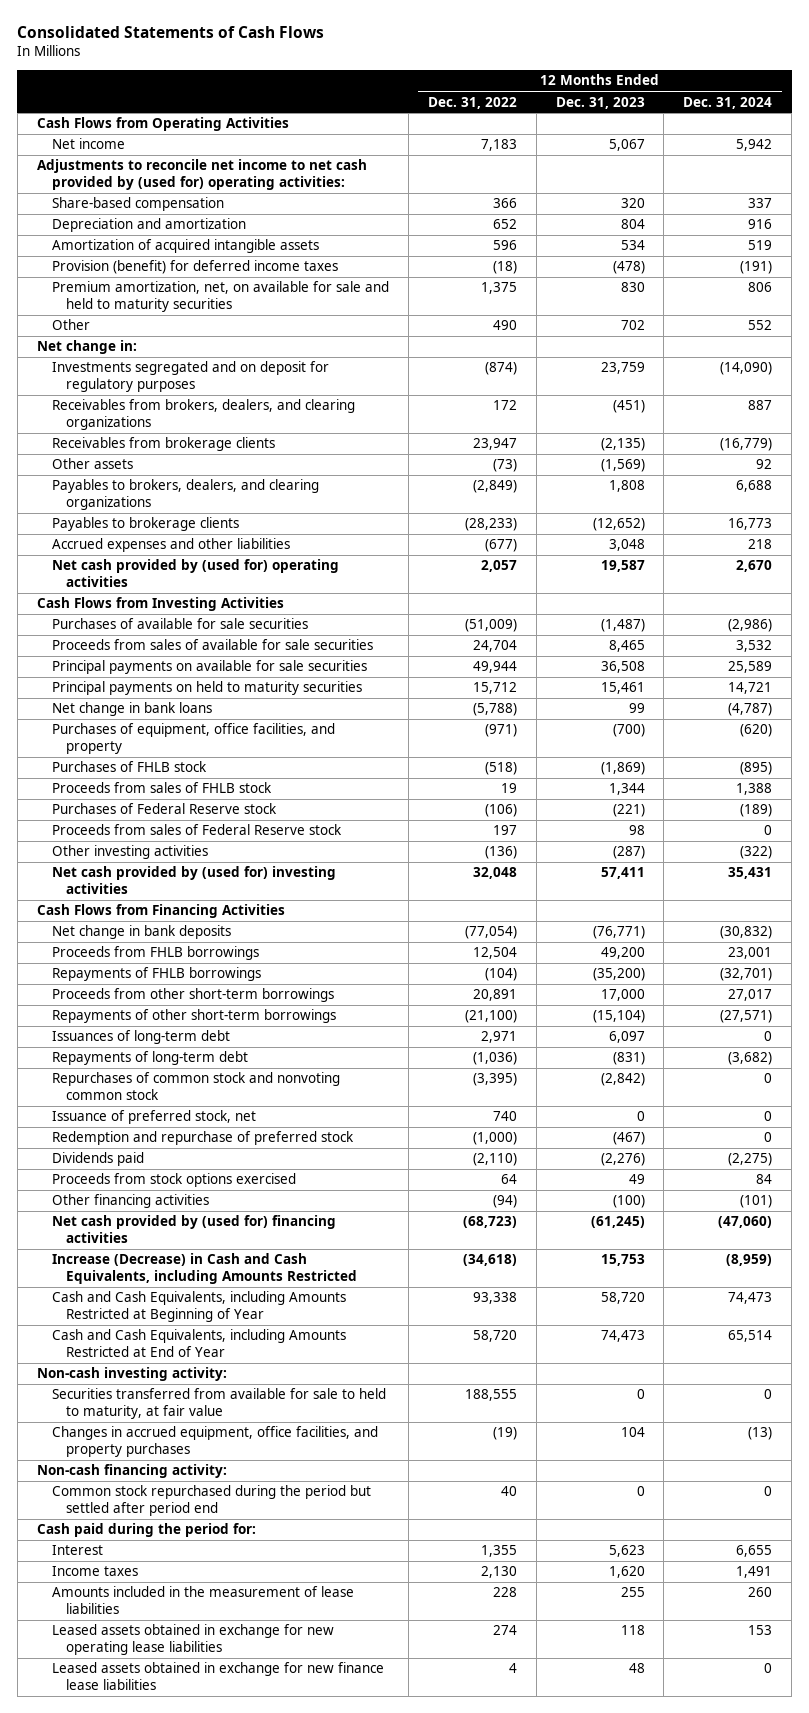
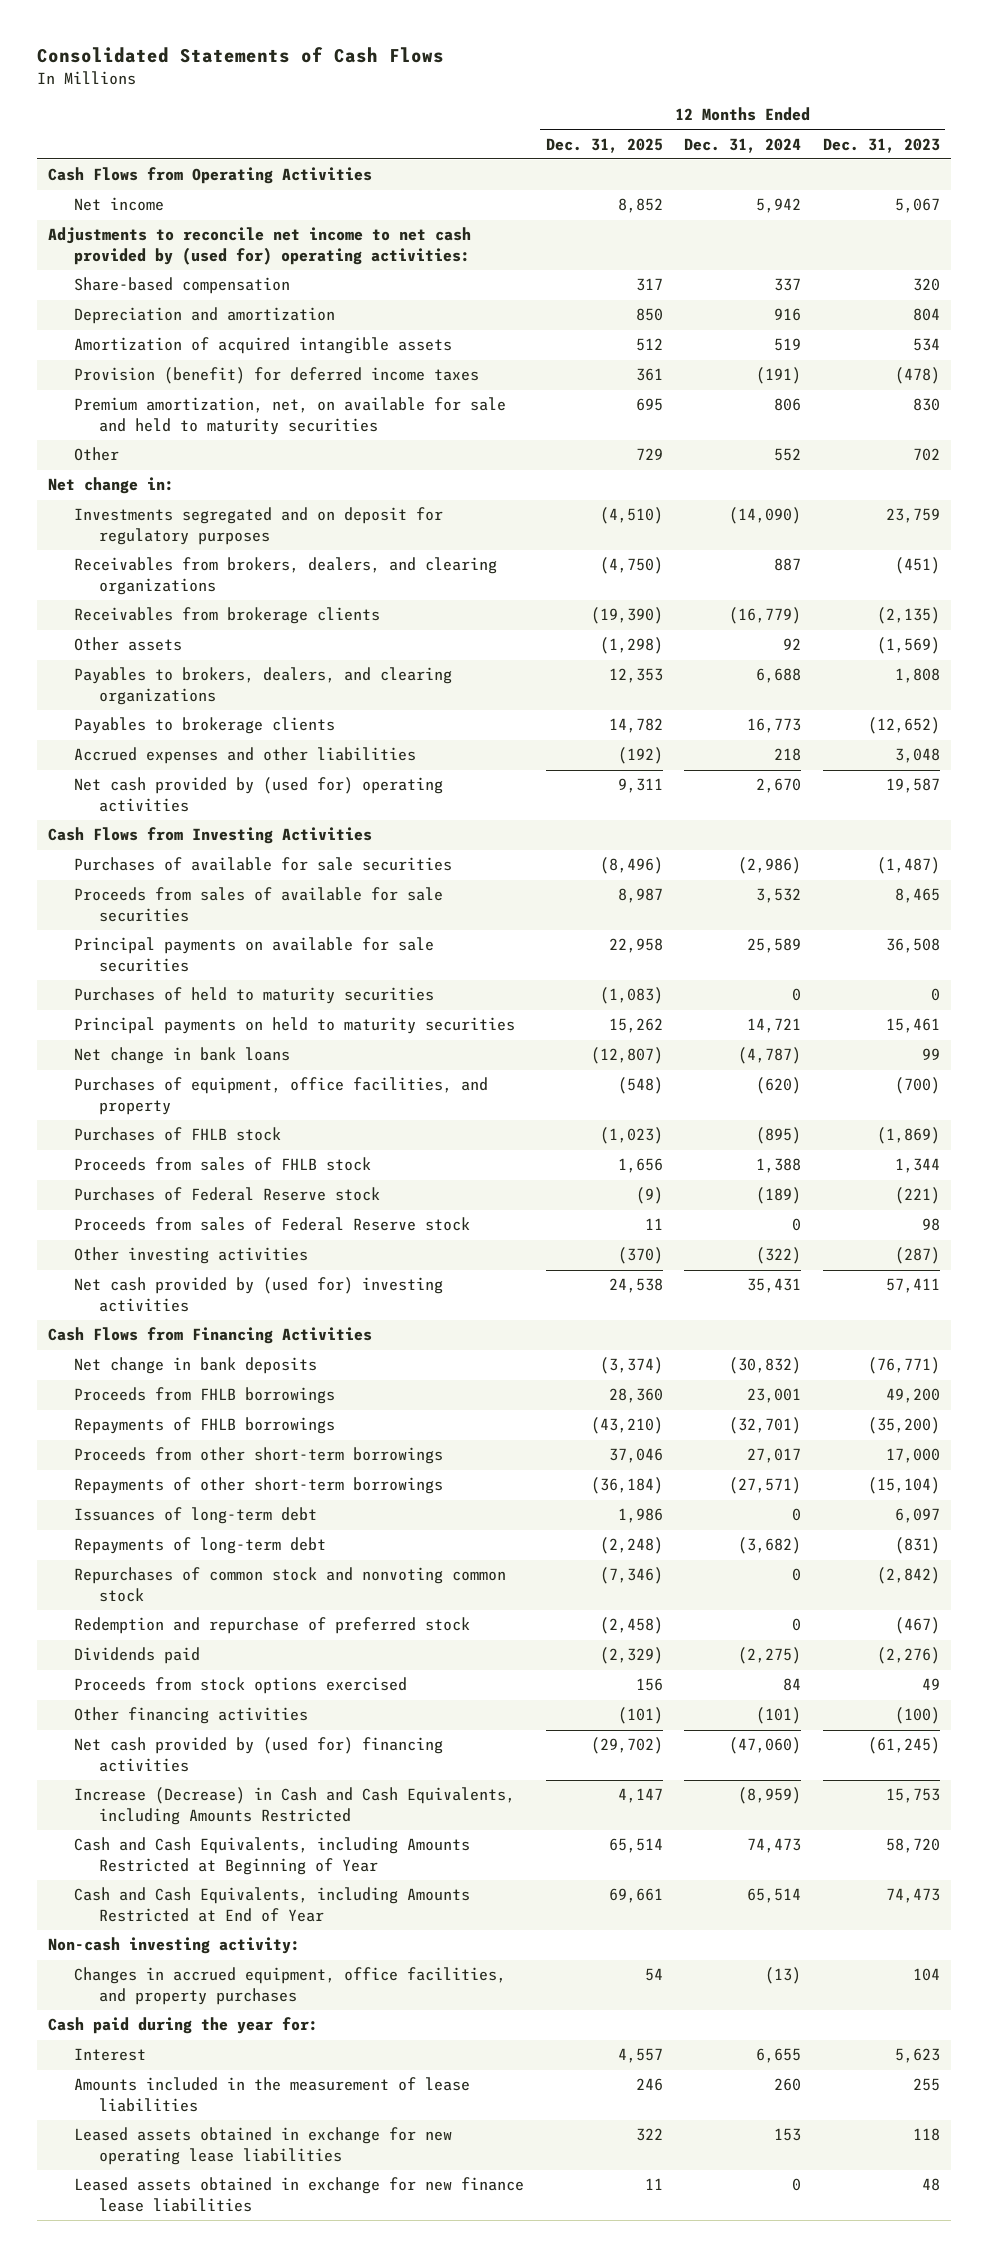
- | 12 Months Ended Dec. 31, 2022 | 12 Months Ended Dec. 31, 2023 | 12 Months Ended Dec. 31, 2024
+ | 12 Months Ended Dec. 31, 2025 | 12 Months Ended Dec. 31, 2024 | 12 Months Ended Dec. 31, 2023
+ Purchases of held to maturity securities | (1,083) | 0 | 0
- Issuance of preferred stock, net | 740 | 0 | 0
- Securities transferred from available for sale to held to maturity, at fair value | 188,555 | 0 | 0
- Non-cash financing activity:
- Common stock repurchased during the period but settled after period end | 40 | 0 | 0
- Cash paid during the period for:
+ Cash paid during the year for:
- Income taxes | 2,130 | 1,620 | 1,491

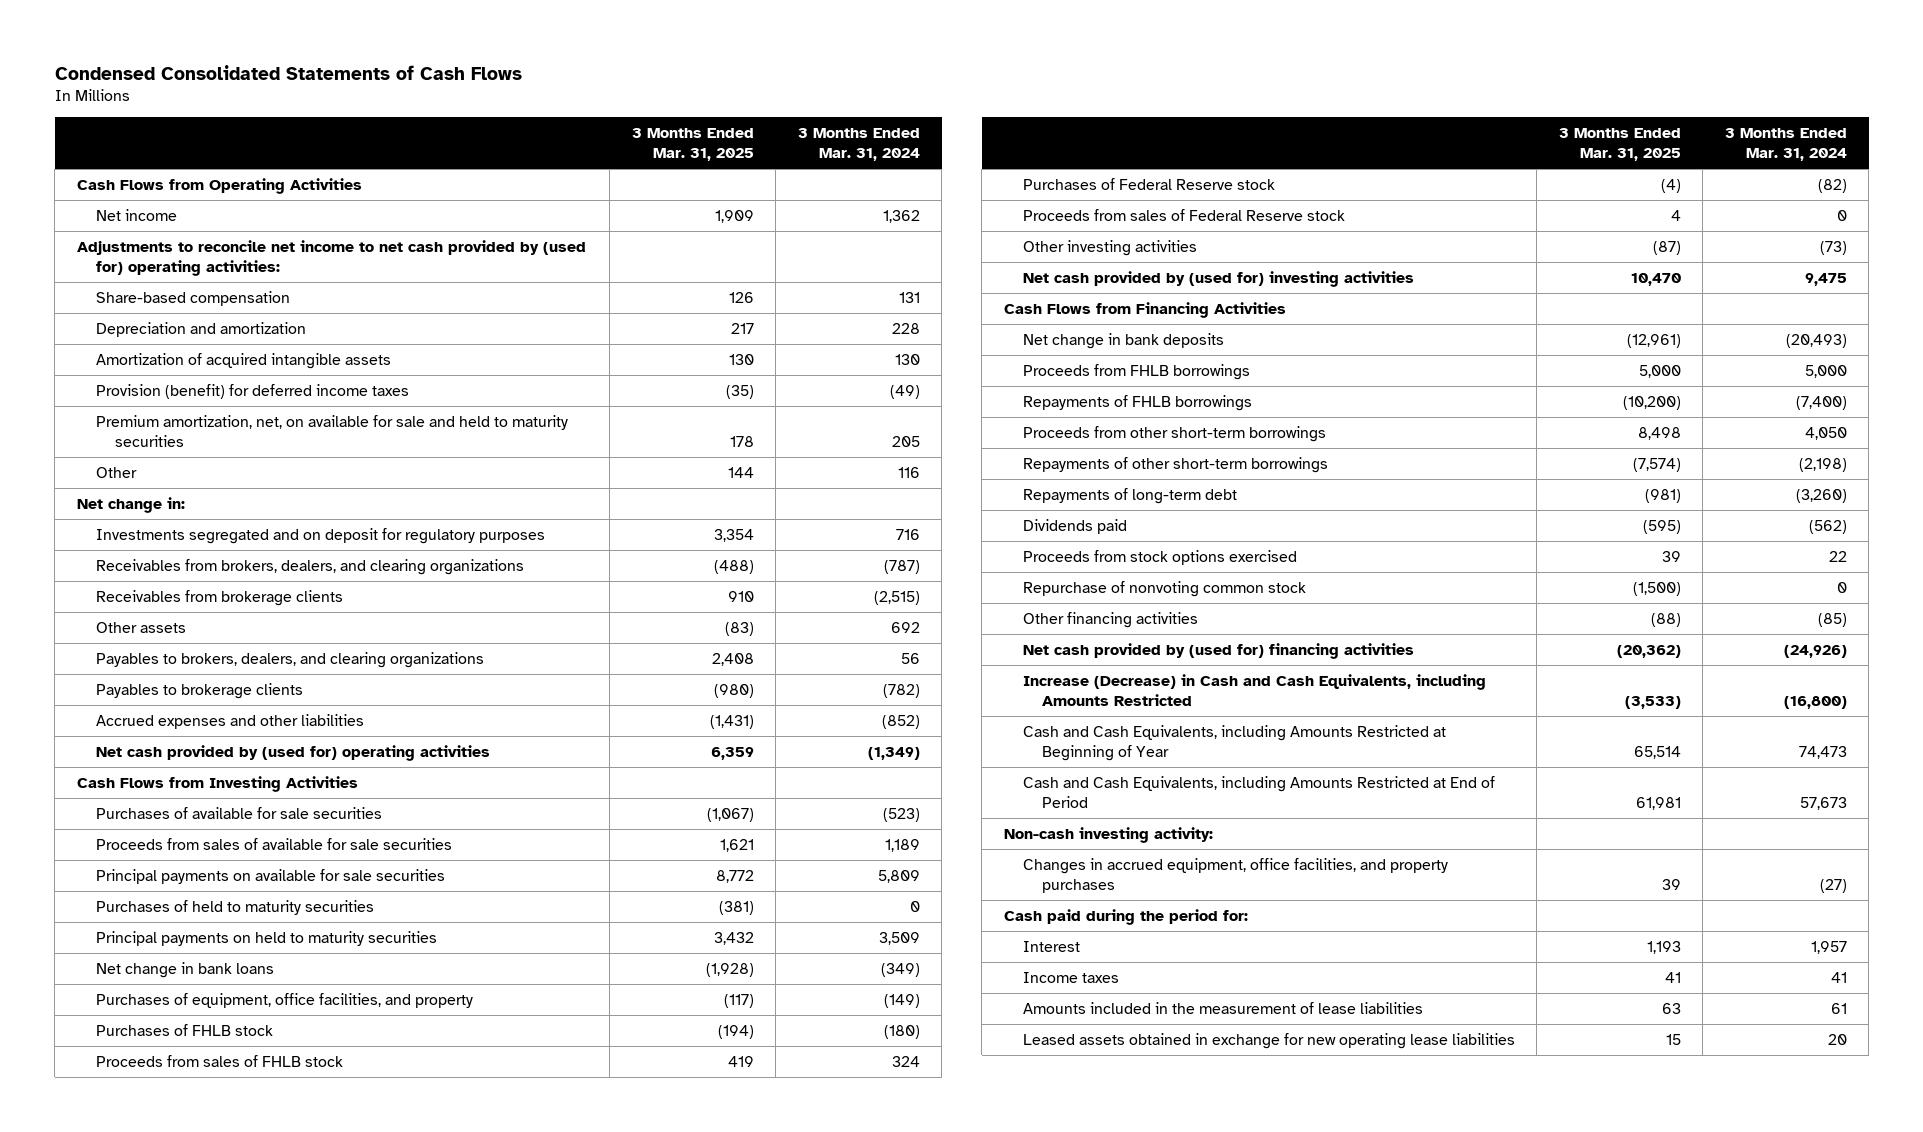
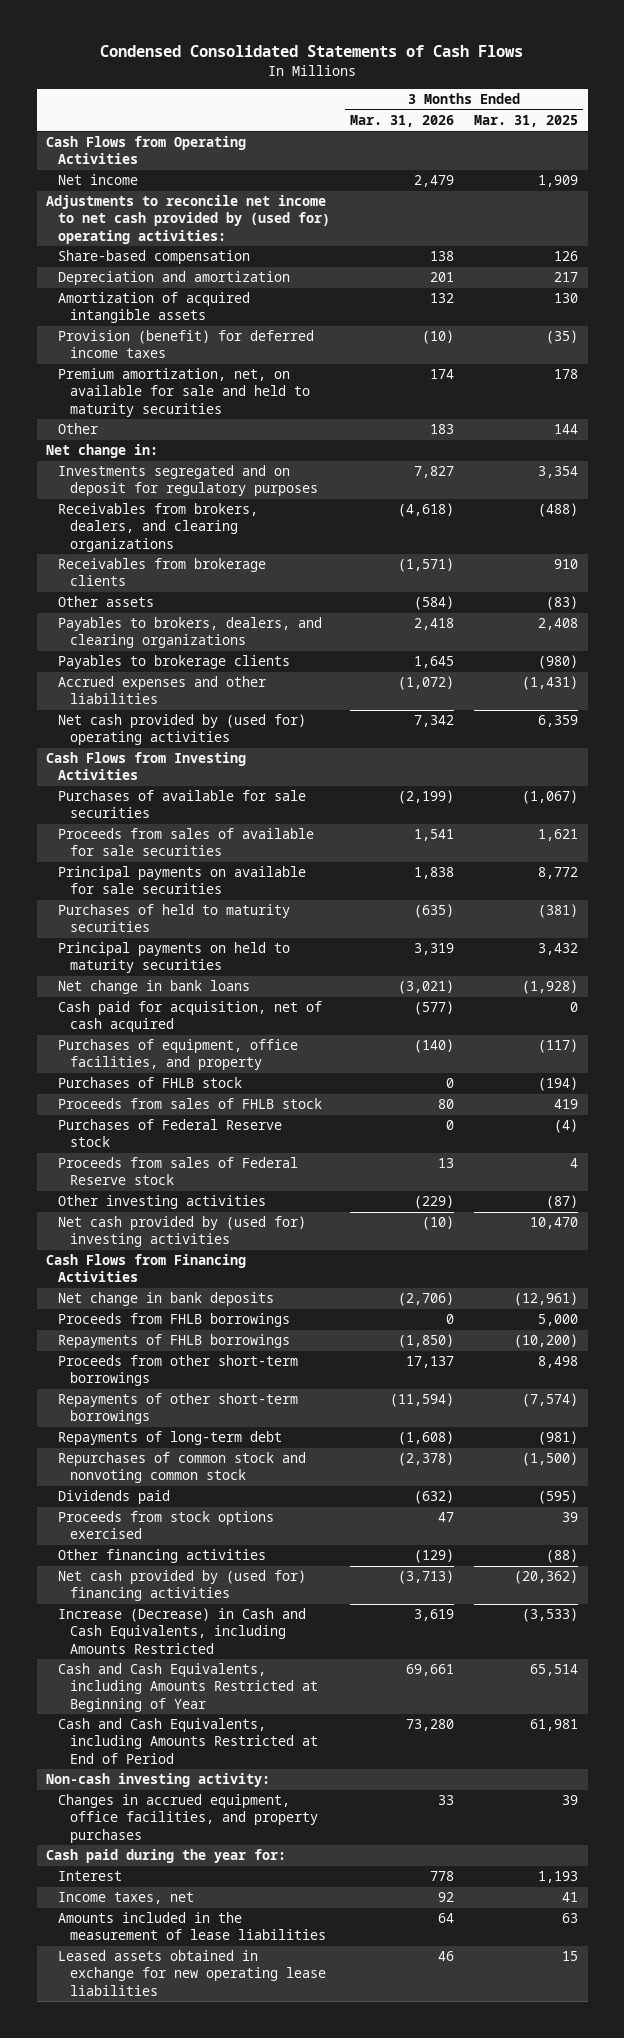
- | 3 Months Ended Mar. 31, 2025 | 3 Months Ended Mar. 31, 2024
+ | 3 Months Ended Mar. 31, 2026 | 3 Months Ended Mar. 31, 2025
+ Cash paid for acquisition, net of cash acquired | (577) | 0
+ Repurchases of common stock and nonvoting common stock | (2,378) | (1,500)
- Repurchase of nonvoting common stock | (1,500) | 0
- Cash paid during the period for:
+ Cash paid during the year for:
- Income taxes | 41 | 41
+ Income taxes, net | 92 | 41

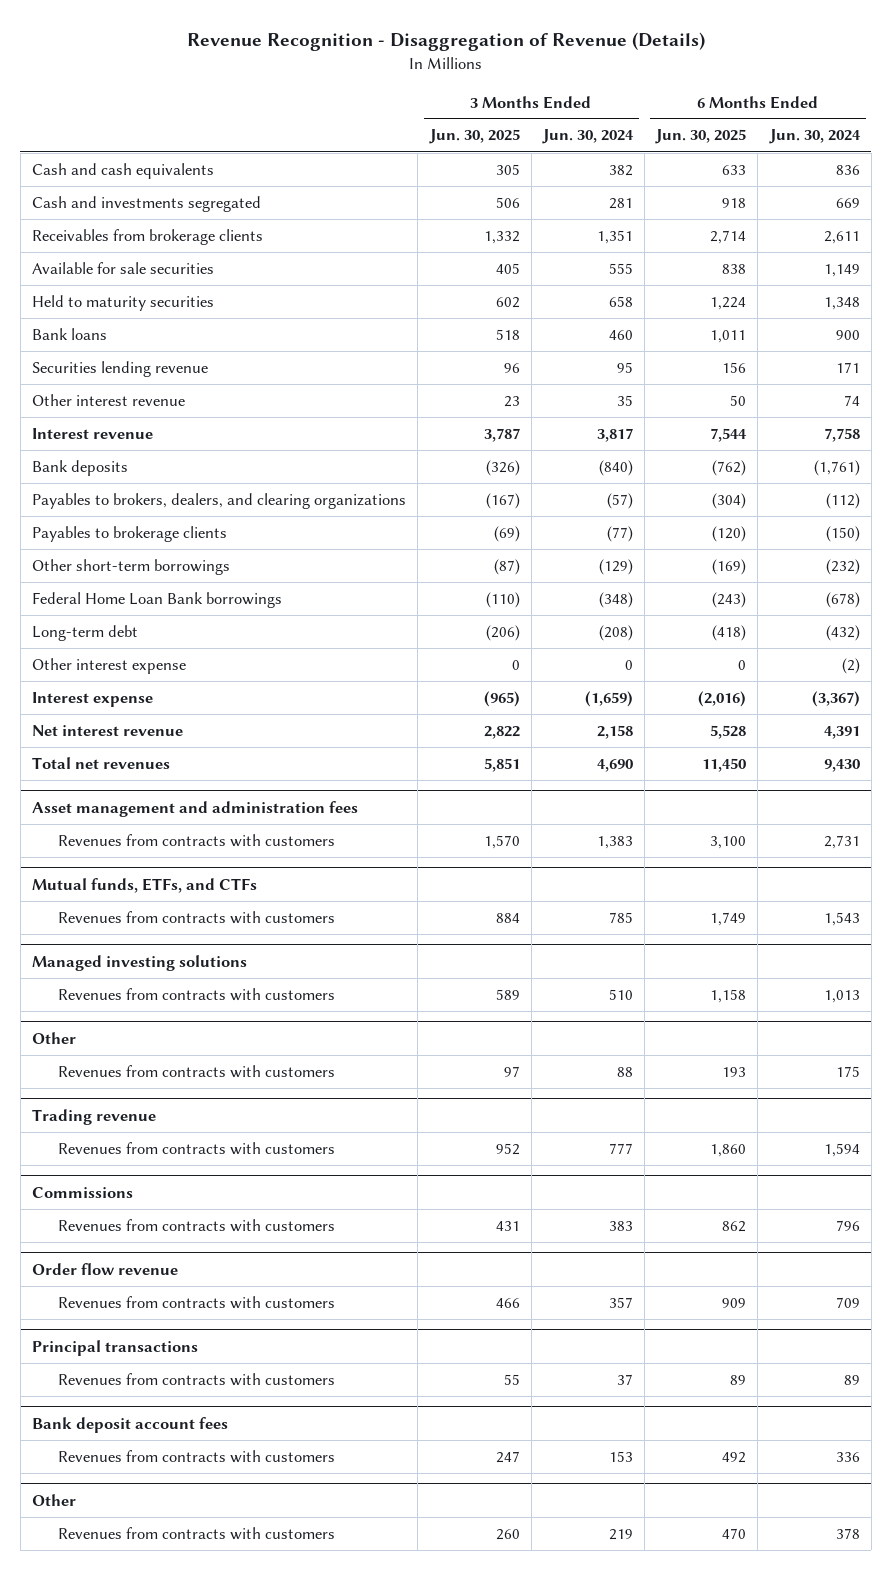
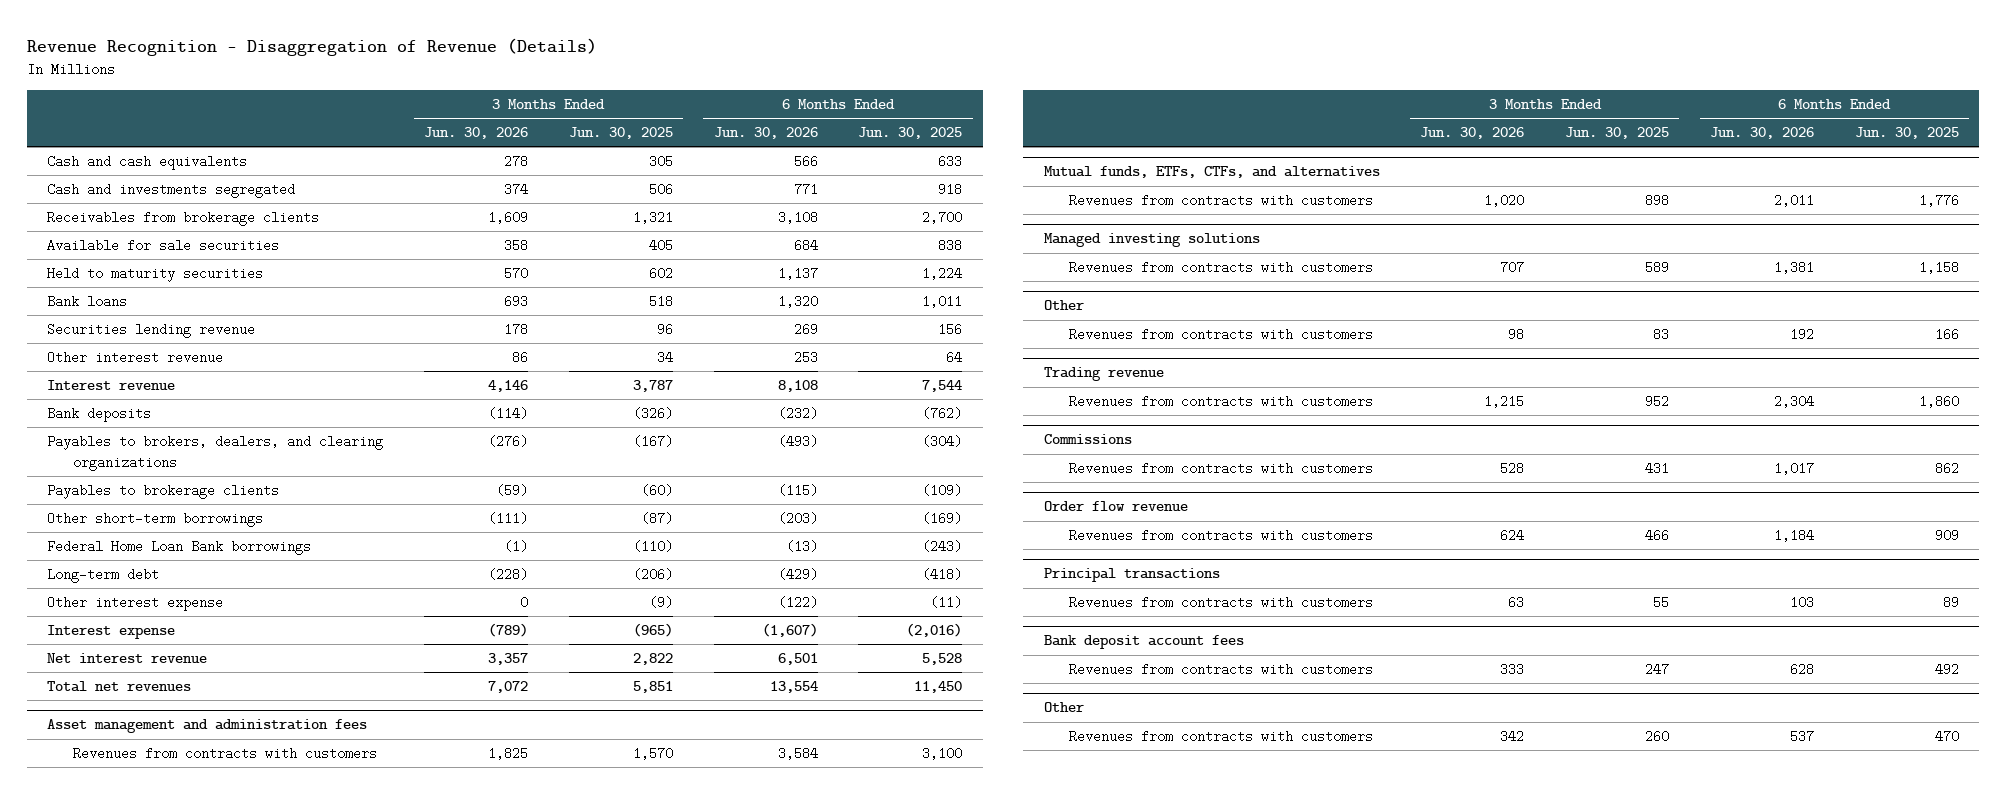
- | 3 Months Ended Jun. 30, 2025 | 3 Months Ended Jun. 30, 2024 | 6 Months Ended Jun. 30, 2025 | 6 Months Ended Jun. 30, 2024
+ | 3 Months Ended Jun. 30, 2026 | 3 Months Ended Jun. 30, 2025 | 6 Months Ended Jun. 30, 2026 | 6 Months Ended Jun. 30, 2025
- Receivables from brokerage clients | 1,332 | 1,351 | 2,714 | 2,611
+ Receivables from brokerage clients | 1,609 | 1,321 | 3,108 | 2,700
- Other interest revenue | 23 | 35 | 50 | 74
+ Other interest revenue | 86 | 34 | 253 | 64
- Payables to brokerage clients | (69) | (77) | (120) | (150)
+ Payables to brokerage clients | (59) | (60) | (115) | (109)
- Other interest expense | 0 | 0 | 0 | (2)
+ Other interest expense | 0 | (9) | (122) | (11)
- Mutual funds, ETFs, and CTFs
- Revenues from contracts with customers | 884 | 785 | 1,749 | 1,543
+ Mutual funds, ETFs, CTFs, and alternatives
+ Revenues from contracts with customers | 1,020 | 898 | 2,011 | 1,776
@ Other
- Revenues from contracts with customers | 97 | 88 | 193 | 175
+ Revenues from contracts with customers | 98 | 83 | 192 | 166

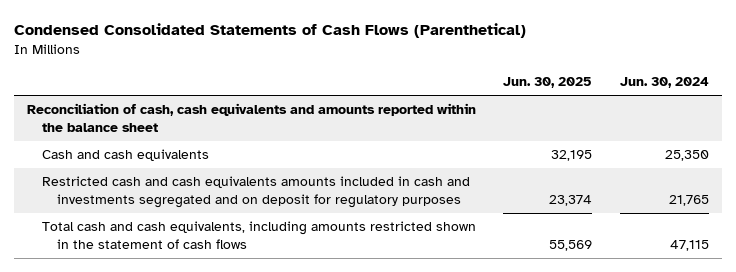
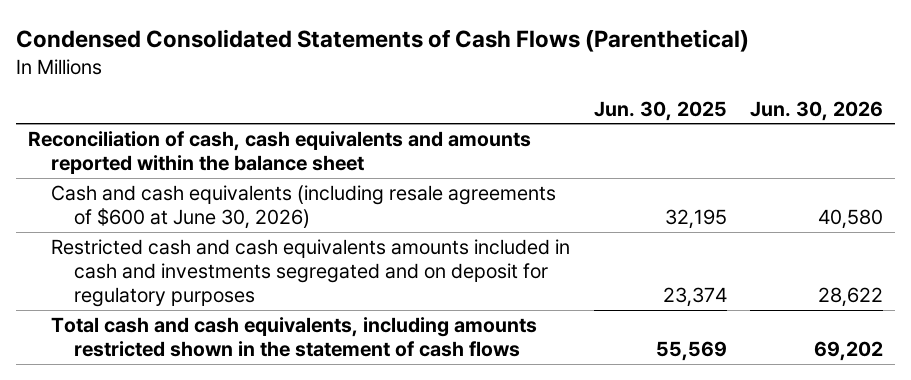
- | Jun. 30, 2025 | Jun. 30, 2024
+ | Jun. 30, 2025 | Jun. 30, 2026
- Cash and cash equivalents | 32,195 | 25,350
+ Cash and cash equivalents (including resale agreements of $600 at June 30, 2026) | 32,195 | 40,580

